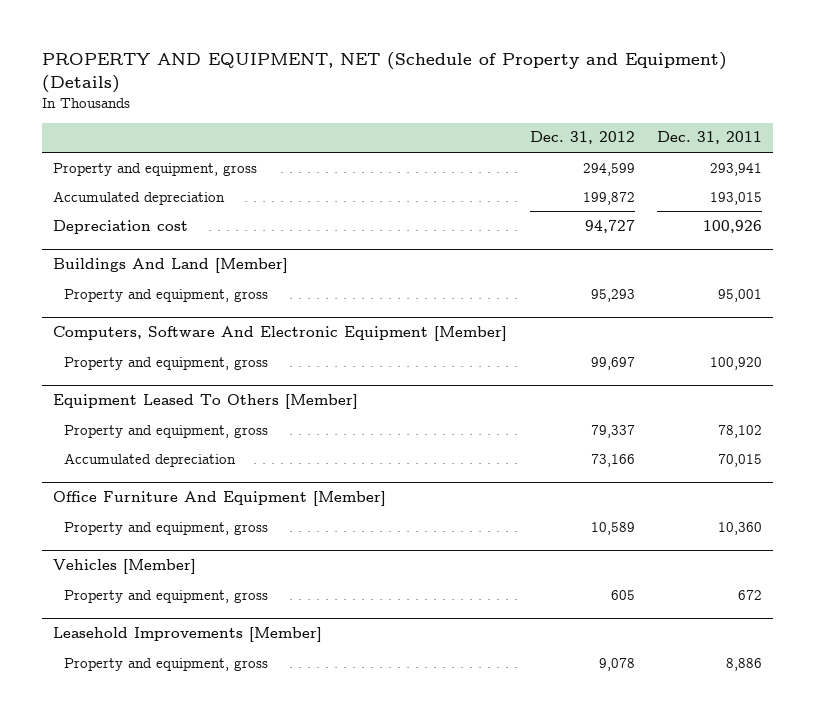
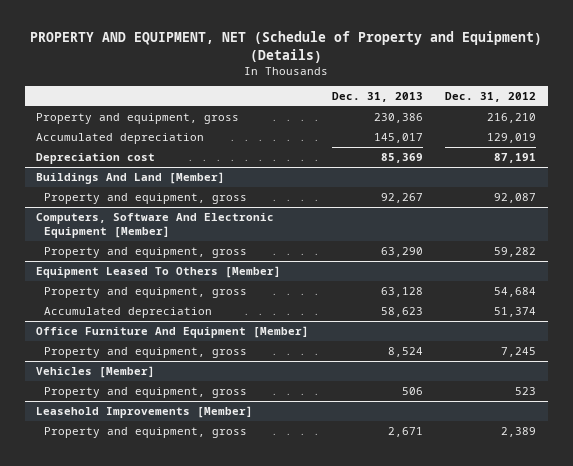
- | Dec. 31, 2012 | Dec. 31, 2011
+ | Dec. 31, 2013 | Dec. 31, 2012
- Property and equipment, gross | 294,599 | 293,941
- Accumulated depreciation | 199,872 | 193,015
- Depreciation cost | 94,727 | 100,926
+ Property and equipment, gross | 230,386 | 216,210
+ Accumulated depreciation | 145,017 | 129,019
+ Depreciation cost | 85,369 | 87,191
@ Buildings And Land [Member]
- Property and equipment, gross | 95,293 | 95,001
+ Property and equipment, gross | 92,267 | 92,087
@ Computers, Software And Electronic Equipment [Member]
- Property and equipment, gross | 99,697 | 100,920
+ Property and equipment, gross | 63,290 | 59,282
@ Equipment Leased To Others [Member]
- Property and equipment, gross | 79,337 | 78,102
- Accumulated depreciation | 73,166 | 70,015
+ Property and equipment, gross | 63,128 | 54,684
+ Accumulated depreciation | 58,623 | 51,374
@ Office Furniture And Equipment [Member]
- Property and equipment, gross | 10,589 | 10,360
+ Property and equipment, gross | 8,524 | 7,245
@ Vehicles [Member]
- Property and equipment, gross | 605 | 672
+ Property and equipment, gross | 506 | 523
@ Leasehold Improvements [Member]
- Property and equipment, gross | 9,078 | 8,886
+ Property and equipment, gross | 2,671 | 2,389

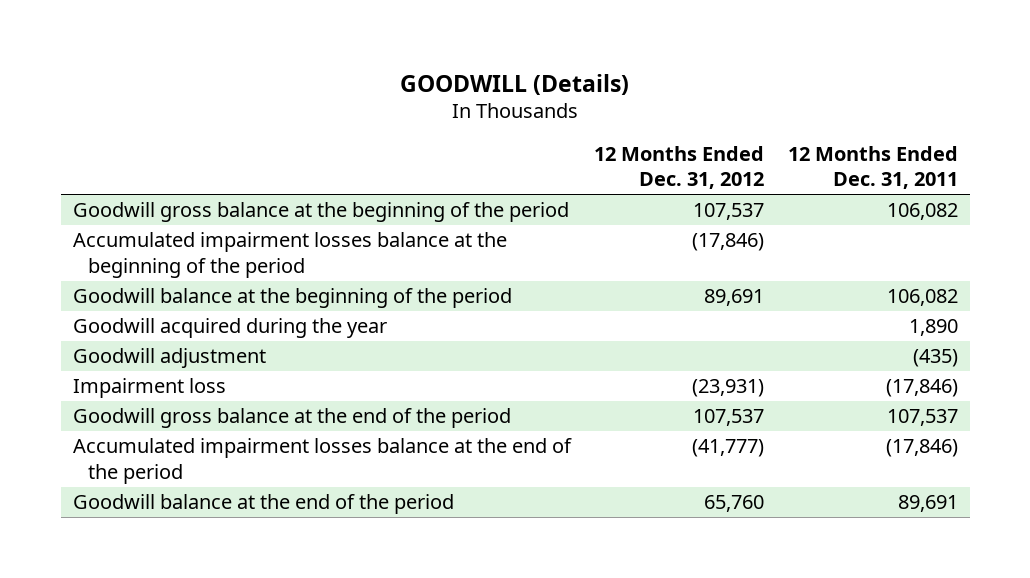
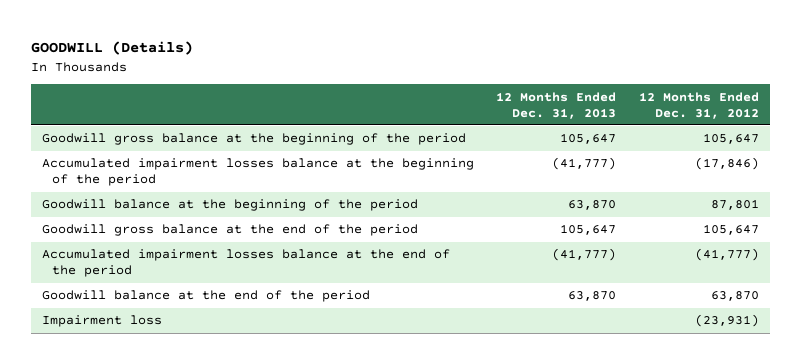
- | 12 Months Ended Dec. 31, 2012 | 12 Months Ended Dec. 31, 2011
+ | 12 Months Ended Dec. 31, 2013 | 12 Months Ended Dec. 31, 2012
- Goodwill gross balance at the beginning of the period | 107,537 | 106,082
+ Goodwill gross balance at the beginning of the period | 105,647 | 105,647
- Goodwill balance at the beginning of the period | 89,691 | 106,082
- Goodwill acquired during the year | | 1,890
- Goodwill adjustment | | (435)
- Goodwill gross balance at the end of the period | 107,537 | 107,537
+ Goodwill balance at the beginning of the period | 63,870 | 87,801
+ Goodwill gross balance at the end of the period | 105,647 | 105,647
- Goodwill balance at the end of the period | 65,760 | 89,691
+ Goodwill balance at the end of the period | 63,870 | 63,870
moved down: Impairment loss | | (23,931)

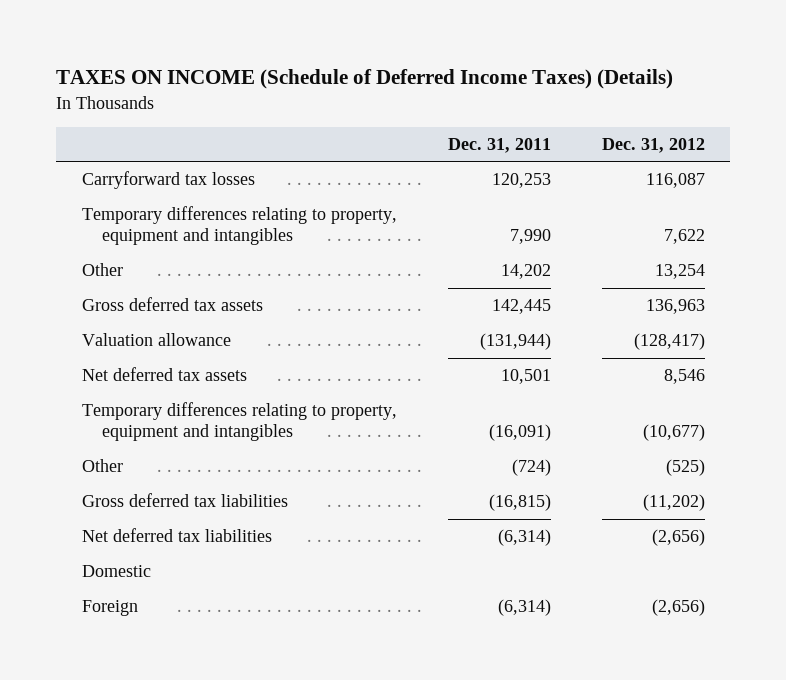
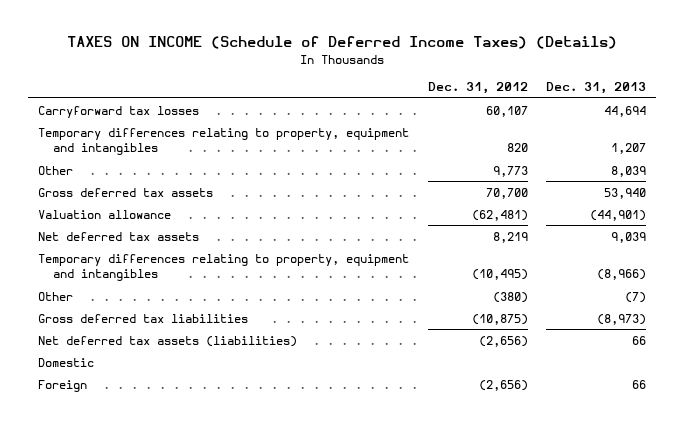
- | Dec. 31, 2011 | Dec. 31, 2012
+ | Dec. 31, 2012 | Dec. 31, 2013
- Carryforward tax losses | 120,253 | 116,087
- Temporary differences relating to property, equipment and intangibles | 7,990 | 7,622
- Other | 14,202 | 13,254
- Gross deferred tax assets | 142,445 | 136,963
- Valuation allowance | (131,944) | (128,417)
- Net deferred tax assets | 10,501 | 8,546
- Temporary differences relating to property, equipment and intangibles | (16,091) | (10,677)
- Other | (724) | (525)
- Gross deferred tax liabilities | (16,815) | (11,202)
- Net deferred tax liabilities | (6,314) | (2,656)
+ Carryforward tax losses | 60,107 | 44,694
+ Temporary differences relating to property, equipment and intangibles | 820 | 1,207
+ Other | 9,773 | 8,039
+ Gross deferred tax assets | 70,700 | 53,940
+ Valuation allowance | (62,481) | (44,901)
+ Net deferred tax assets | 8,219 | 9,039
+ Temporary differences relating to property, equipment and intangibles | (10,495) | (8,966)
+ Other | (380) | (7)
+ Gross deferred tax liabilities | (10,875) | (8,973)
+ Net deferred tax assets (liabilities) | (2,656) | 66

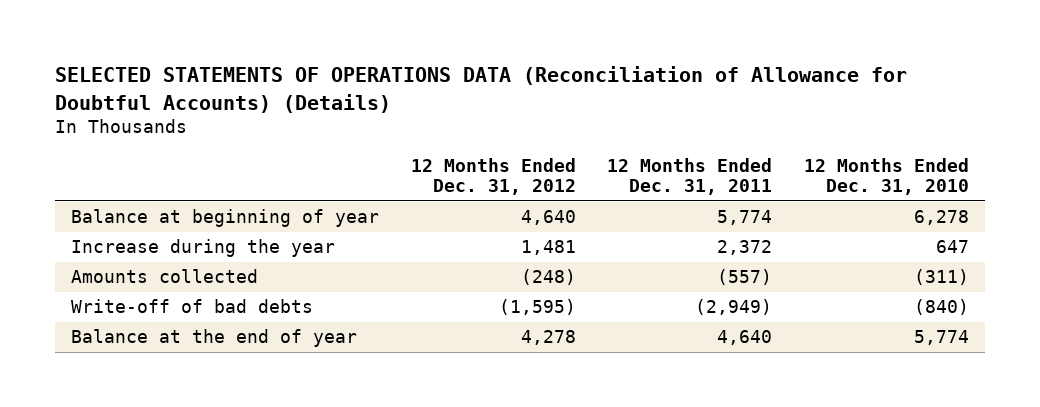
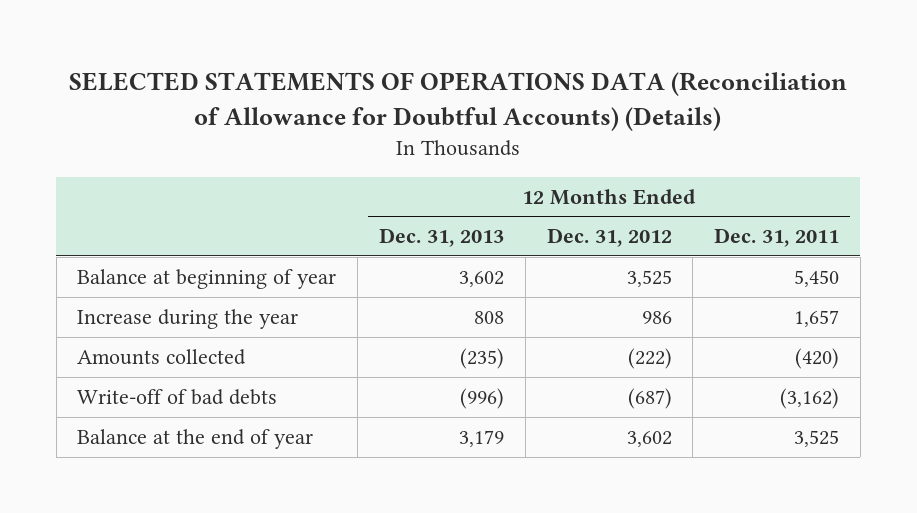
- | 12 Months Ended Dec. 31, 2012 | 12 Months Ended Dec. 31, 2011 | 12 Months Ended Dec. 31, 2010
+ | 12 Months Ended Dec. 31, 2013 | 12 Months Ended Dec. 31, 2012 | 12 Months Ended Dec. 31, 2011
- Balance at beginning of year | 4,640 | 5,774 | 6,278
- Increase during the year | 1,481 | 2,372 | 647
- Amounts collected | (248) | (557) | (311)
- Write-off of bad debts | (1,595) | (2,949) | (840)
- Balance at the end of year | 4,278 | 4,640 | 5,774
+ Balance at beginning of year | 3,602 | 3,525 | 5,450
+ Increase during the year | 808 | 986 | 1,657
+ Amounts collected | (235) | (222) | (420)
+ Write-off of bad debts | (996) | (687) | (3,162)
+ Balance at the end of year | 3,179 | 3,602 | 3,525

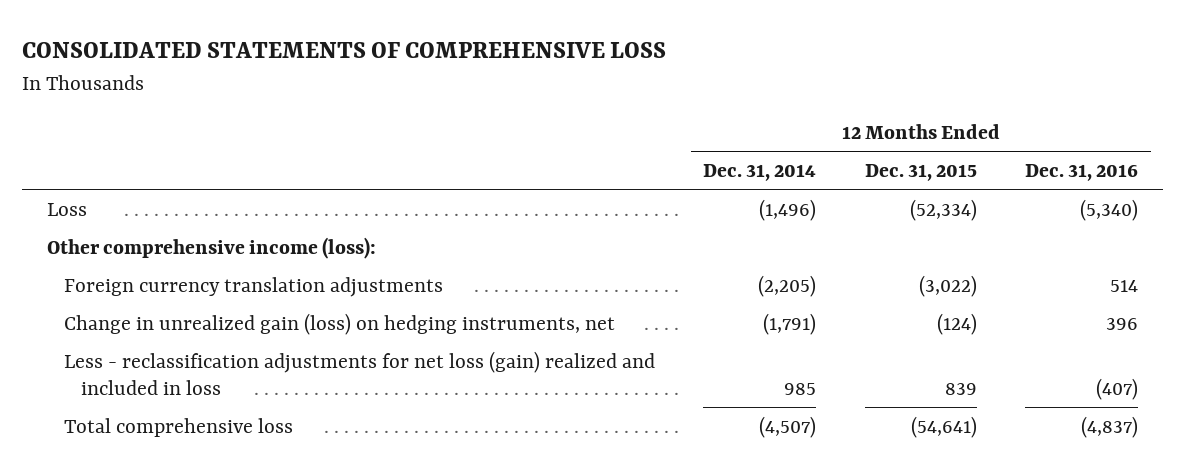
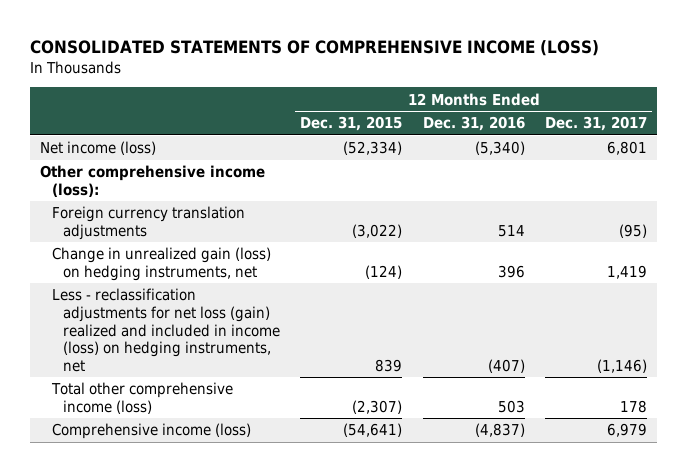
- CONSOLIDATED STATEMENTS OF COMPREHENSIVE LOSS
+ CONSOLIDATED STATEMENTS OF COMPREHENSIVE INCOME (LOSS)
- | 12 Months Ended Dec. 31, 2014 | 12 Months Ended Dec. 31, 2015 | 12 Months Ended Dec. 31, 2016
+ | 12 Months Ended Dec. 31, 2015 | 12 Months Ended Dec. 31, 2016 | 12 Months Ended Dec. 31, 2017
- Loss | (1,496) | (52,334) | (5,340)
+ Net income (loss) | (52,334) | (5,340) | 6,801
- Less - reclassification adjustments for net loss (gain) realized and included in loss | 985 | 839 | (407)
- Total comprehensive loss | (4,507) | (54,641) | (4,837)
+ Less - reclassification adjustments for net loss (gain) realized and included in income (loss) on hedging instruments, net | 839 | (407) | (1,146)
+ Total other comprehensive income (loss) | (2,307) | 503 | 178
+ Comprehensive income (loss) | (54,641) | (4,837) | 6,979

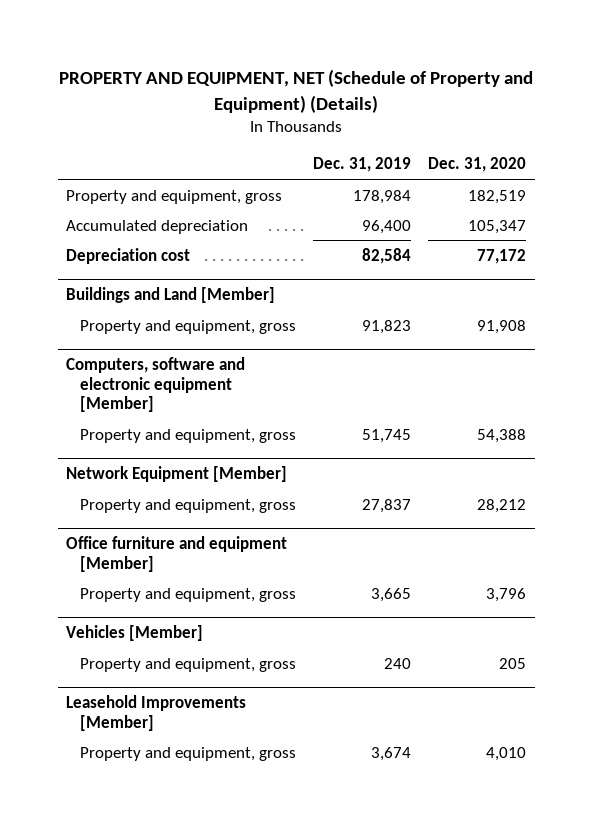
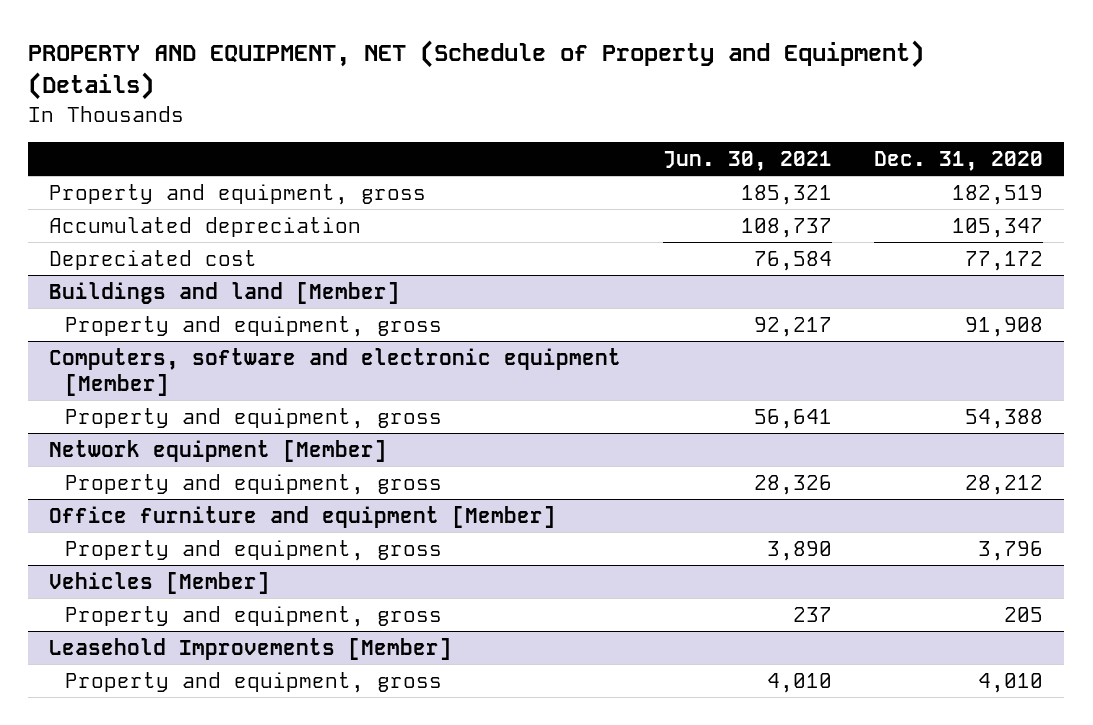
- | Dec. 31, 2019 | Dec. 31, 2020
+ | Jun. 30, 2021 | Dec. 31, 2020
- Depreciation cost | 82,584 | 77,172
- Buildings and Land [Member]
+ Depreciated cost | 76,584 | 77,172
+ Buildings and land [Member]
- Network Equipment [Member]
+ Network equipment [Member]

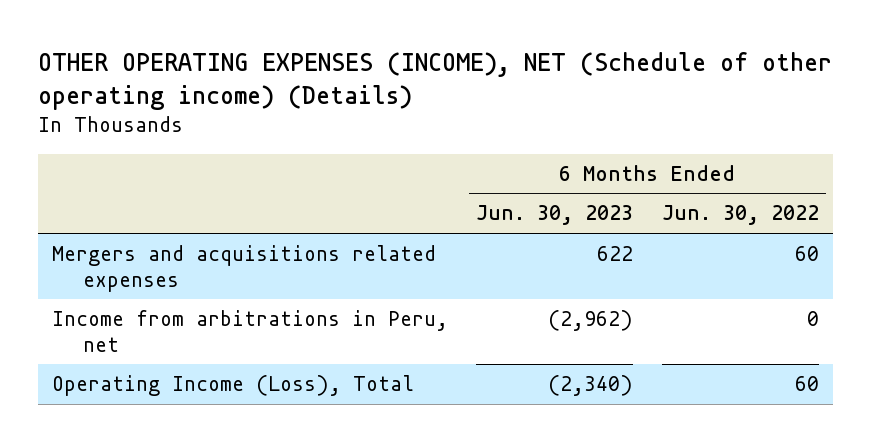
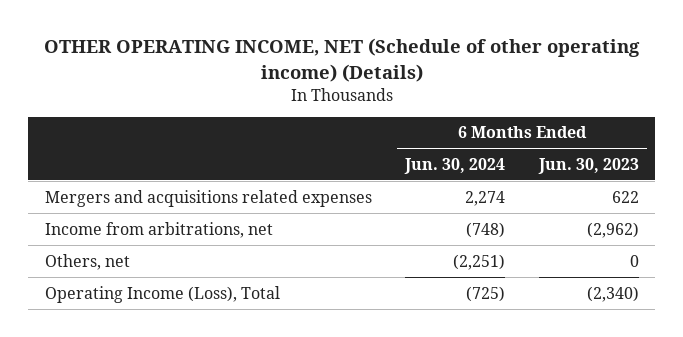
- OTHER OPERATING EXPENSES (INCOME), NET (Schedule of other operating income) (Details)
+ OTHER OPERATING INCOME, NET (Schedule of other operating income) (Details)
- | 6 Months Ended Jun. 30, 2023 | 6 Months Ended Jun. 30, 2022
+ | 6 Months Ended Jun. 30, 2024 | 6 Months Ended Jun. 30, 2023
- Income from arbitrations in Peru, net | (2,962) | 0
+ Income from arbitrations, net | (748) | (2,962)
+ Others, net | (2,251) | 0

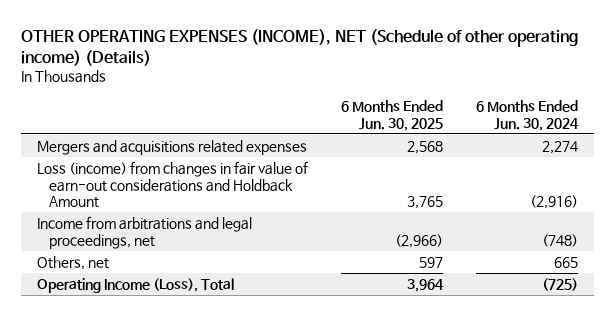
- OTHER OPERATING INCOME, NET (Schedule of other operating income) (Details)
+ OTHER OPERATING EXPENSES (INCOME), NET (Schedule of other operating income) (Details)
- | 6 Months Ended Jun. 30, 2024 | 6 Months Ended Jun. 30, 2023
+ | 6 Months Ended Jun. 30, 2025 | 6 Months Ended Jun. 30, 2024
- Income from arbitrations, net | (748) | (2,962)
- Others, net | (2,251) | 0
+ Loss (income) from changes in fair value of earn-out considerations and Holdback Amount | 3,765 | (2,916)
+ Income from arbitrations and legal proceedings, net | (2,966) | (748)
+ Others, net | 597 | 665

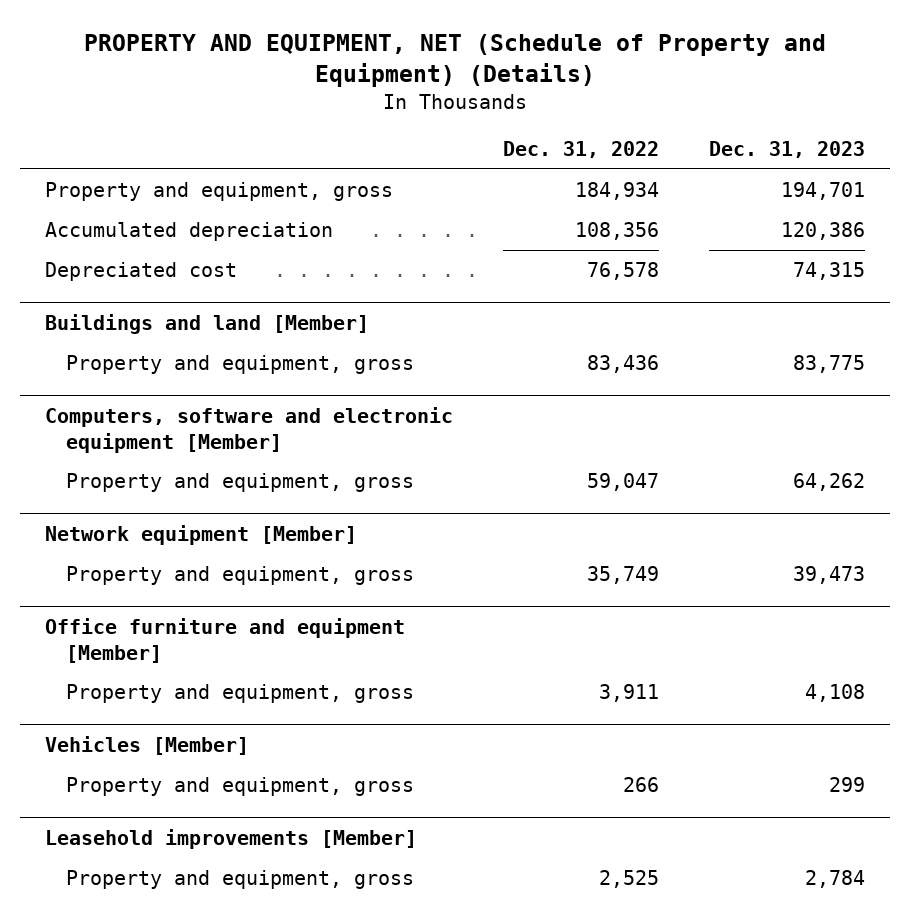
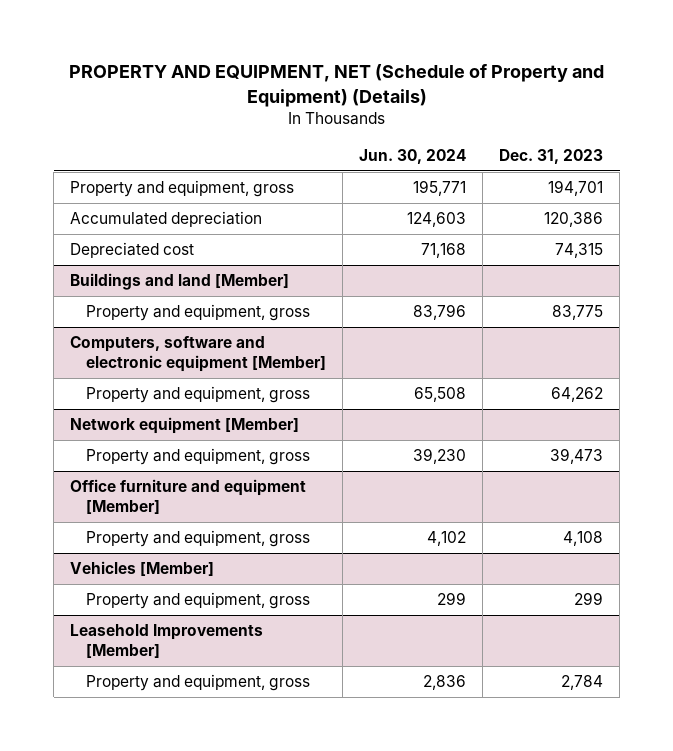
- | Dec. 31, 2022 | Dec. 31, 2023
+ | Jun. 30, 2024 | Dec. 31, 2023
- Leasehold improvements [Member]
+ Leasehold Improvements [Member]

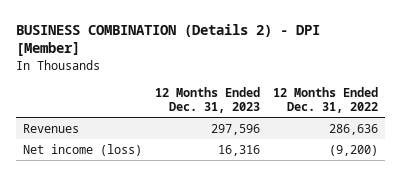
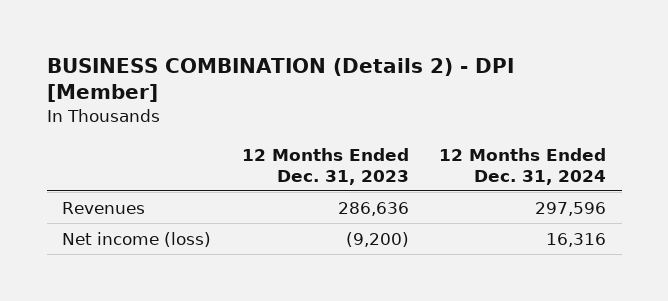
- | 12 Months Ended Dec. 31, 2023 | 12 Months Ended Dec. 31, 2022
+ | 12 Months Ended Dec. 31, 2023 | 12 Months Ended Dec. 31, 2024
- Revenues | 297,596 | 286,636
- Net income (loss) | 16,316 | (9,200)
+ Revenues | 286,636 | 297,596
+ Net income (loss) | (9,200) | 16,316

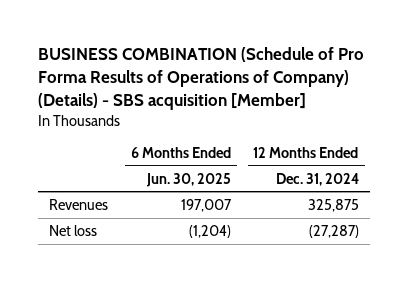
- BUSINESS COMBINATION (Details 2) - DPI [Member]
+ BUSINESS COMBINATION (Schedule of Pro Forma Results of Operations of Company) (Details) - SBS acquisition [Member]
- | 12 Months Ended Dec. 31, 2023 | 12 Months Ended Dec. 31, 2024
+ | 6 Months Ended Jun. 30, 2025 | 12 Months Ended Dec. 31, 2024
- Revenues | 286,636 | 297,596
- Net income (loss) | (9,200) | 16,316
+ Revenues | 197,007 | 325,875
+ Net loss | (1,204) | (27,287)

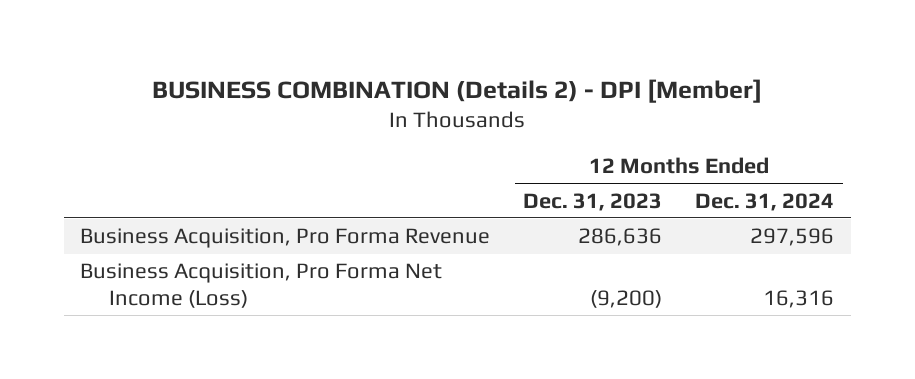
- BUSINESS COMBINATION (Schedule of Pro Forma Results of Operations of Company) (Details) - SBS acquisition [Member]
+ BUSINESS COMBINATION (Details 2) - DPI [Member]
- | 6 Months Ended Jun. 30, 2025 | 12 Months Ended Dec. 31, 2024
+ | 12 Months Ended Dec. 31, 2023 | 12 Months Ended Dec. 31, 2024
- Revenues | 197,007 | 325,875
- Net loss | (1,204) | (27,287)
+ Business Acquisition, Pro Forma Revenue | 286,636 | 297,596
+ Business Acquisition, Pro Forma Net Income (Loss) | (9,200) | 16,316

